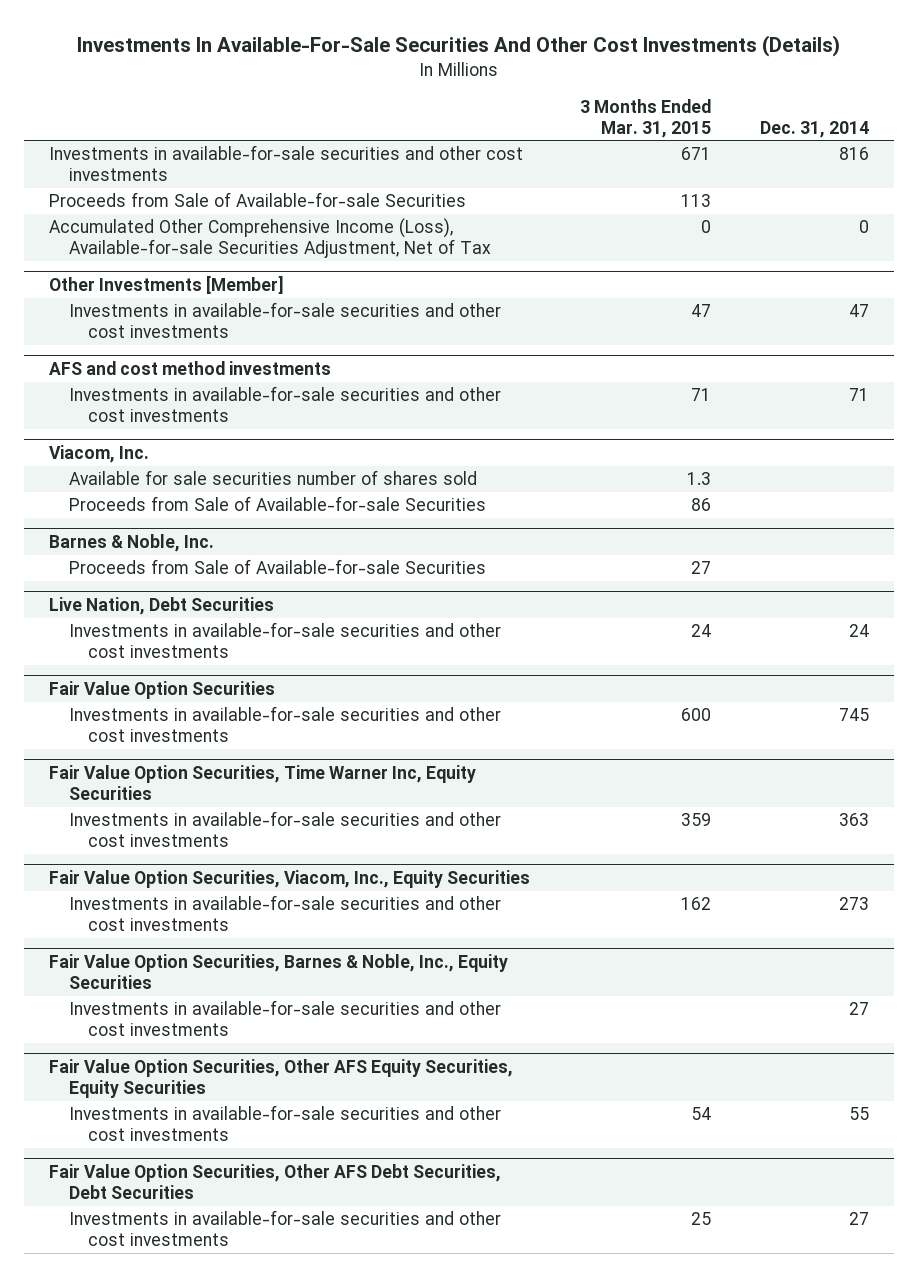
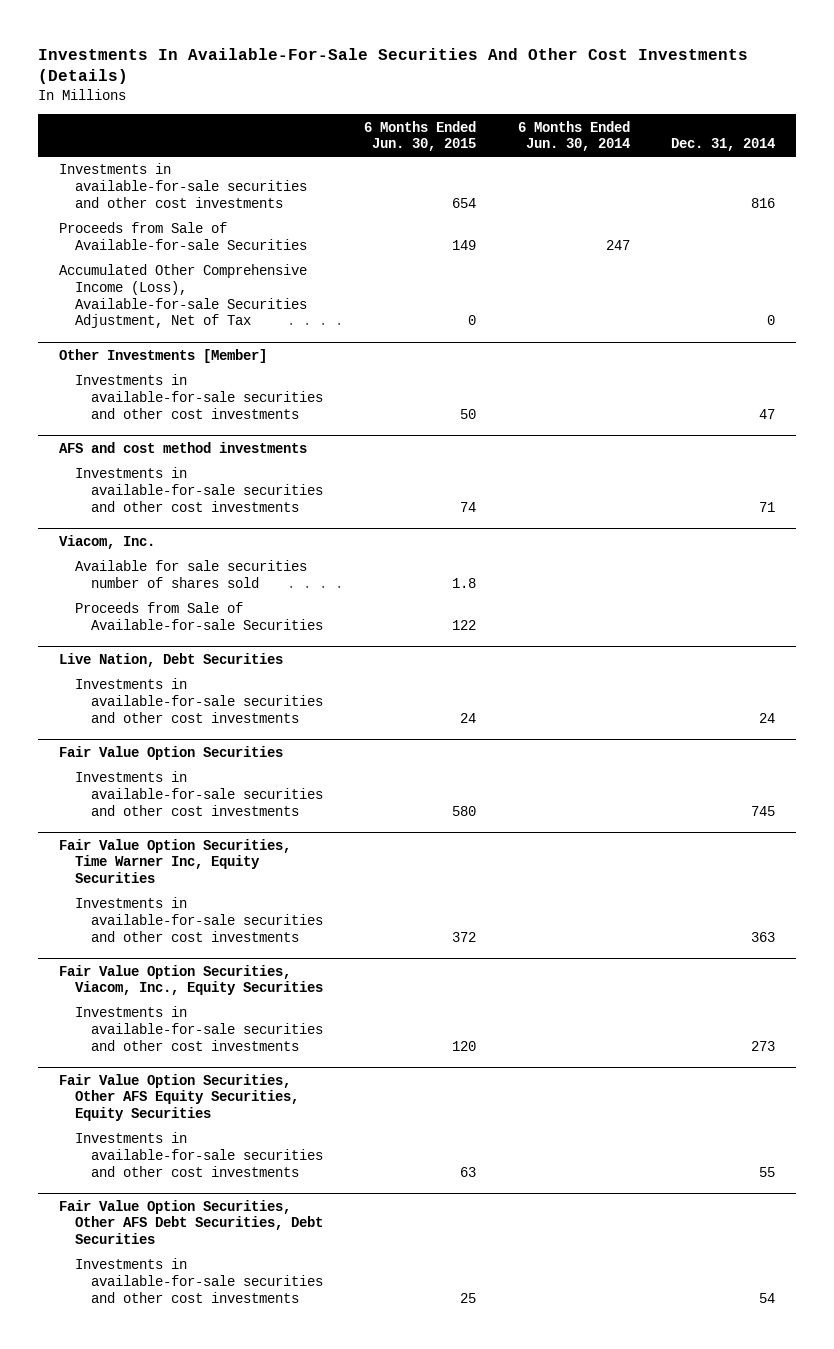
- | 3 Months Ended Mar. 31, 2015 | Dec. 31, 2014
+ | 6 Months Ended Jun. 30, 2015 | 6 Months Ended Jun. 30, 2014 | Dec. 31, 2014
- Barnes & Noble, Inc.
- Proceeds from Sale of Available-for-sale Securities | 27 |
- Fair Value Option Securities, Barnes & Noble, Inc., Equity Securities
- Investments in available-for-sale securities and other cost investments | | 27
@ Fair Value Option Securities, Other AFS Debt Securities, Debt Securities
- Investments in available-for-sale securities and other cost investments | 25 | 27
+ Investments in available-for-sale securities and other cost investments | 25 | | 54

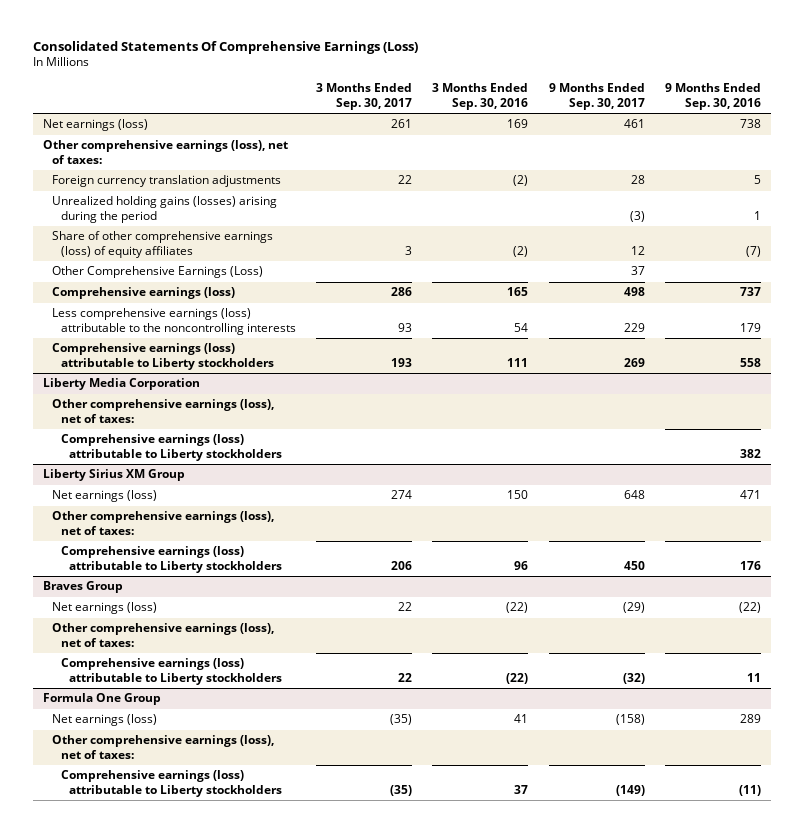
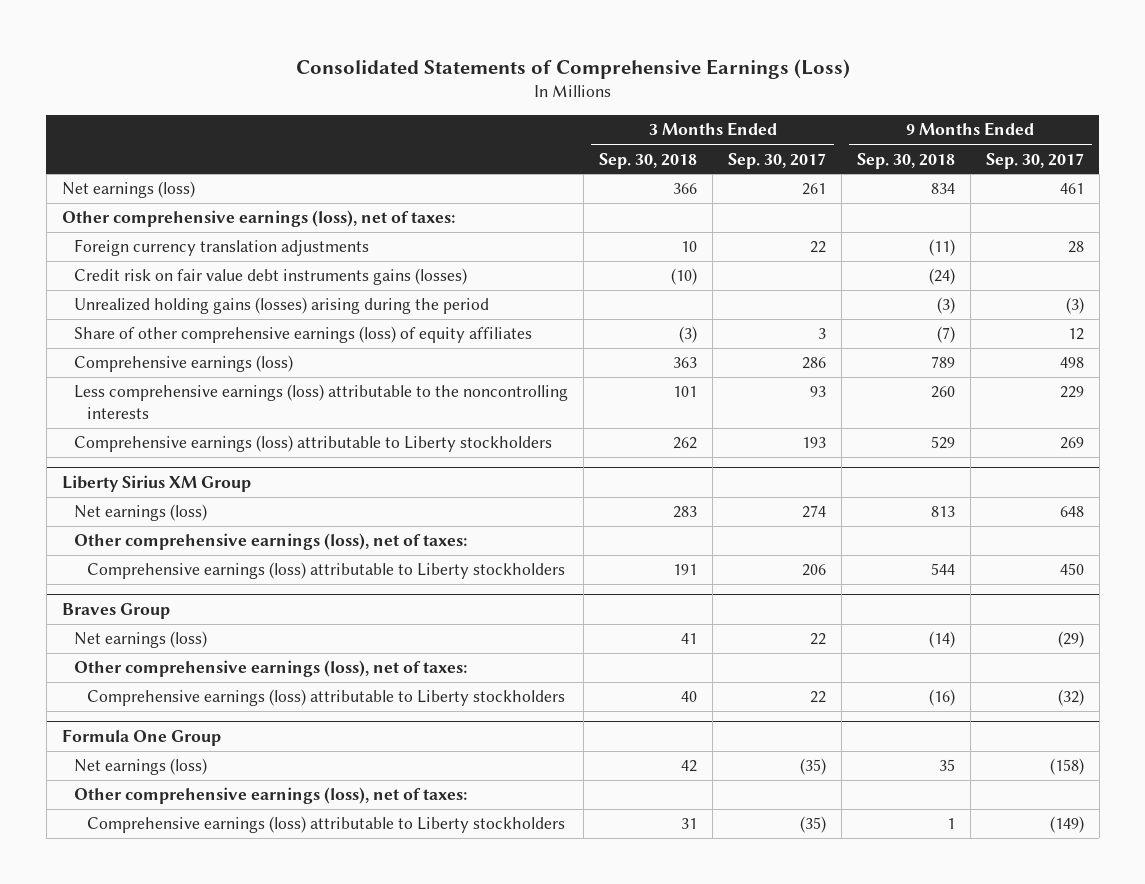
- Consolidated Statements Of Comprehensive Earnings (Loss)
+ Consolidated Statements of Comprehensive Earnings (Loss)
- | 3 Months Ended Sep. 30, 2017 | 3 Months Ended Sep. 30, 2016 | 9 Months Ended Sep. 30, 2017 | 9 Months Ended Sep. 30, 2016
+ | 3 Months Ended Sep. 30, 2018 | 3 Months Ended Sep. 30, 2017 | 9 Months Ended Sep. 30, 2018 | 9 Months Ended Sep. 30, 2017
+ Credit risk on fair value debt instruments gains (losses) | (10) | | (24) |
- Other Comprehensive Earnings (Loss) | | | 37 |
- Liberty Media Corporation
- Other comprehensive earnings (loss), net of taxes:
- Comprehensive earnings (loss) attributable to Liberty stockholders | | | | 382

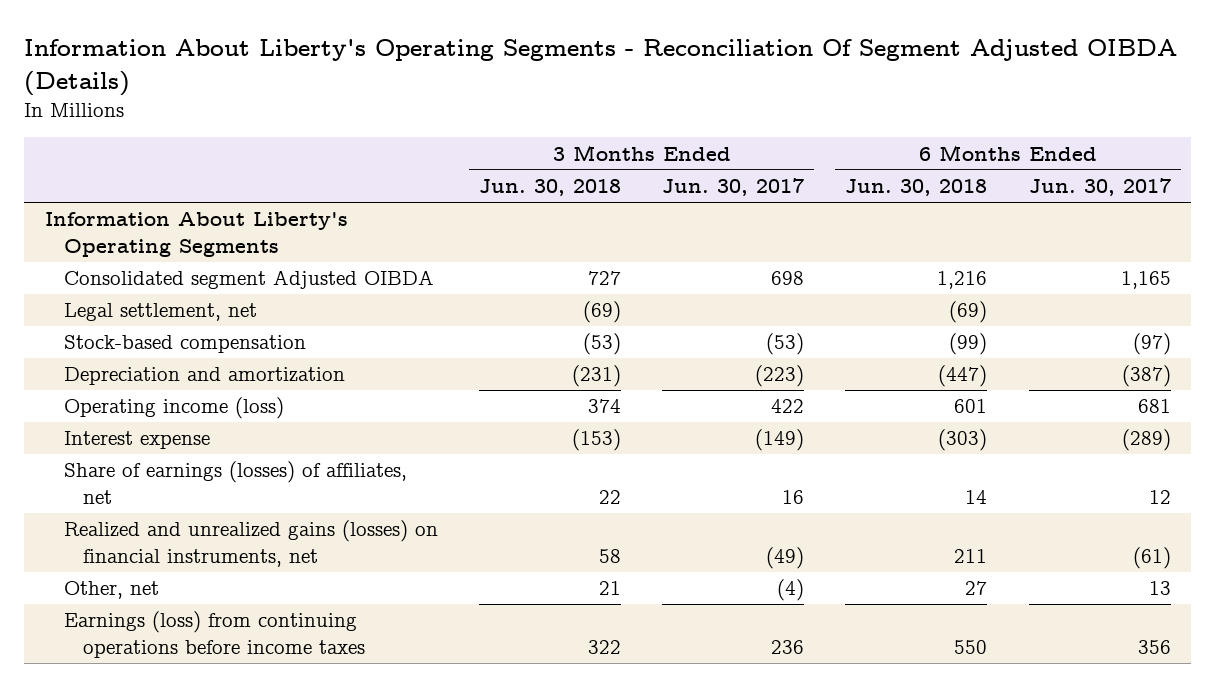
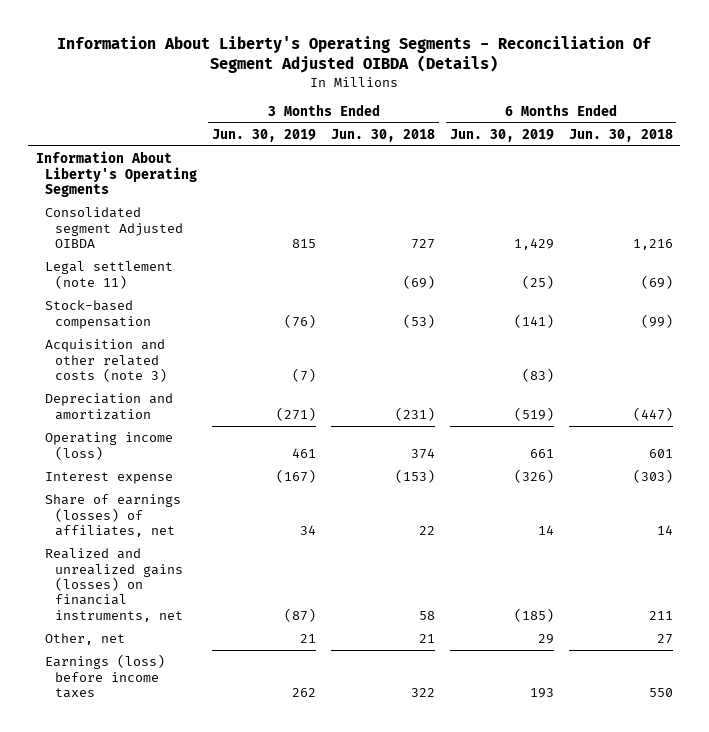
- | 3 Months Ended Jun. 30, 2018 | 3 Months Ended Jun. 30, 2017 | 6 Months Ended Jun. 30, 2018 | 6 Months Ended Jun. 30, 2017
+ | 3 Months Ended Jun. 30, 2019 | 3 Months Ended Jun. 30, 2018 | 6 Months Ended Jun. 30, 2019 | 6 Months Ended Jun. 30, 2018
- Legal settlement, net | (69) | | (69) |
+ Legal settlement (note 11) | | (69) | (25) | (69)
+ Acquisition and other related costs (note 3) | (7) | | (83) |
- Earnings (loss) from continuing operations before income taxes | 322 | 236 | 550 | 356
+ Earnings (loss) before income taxes | 262 | 322 | 193 | 550

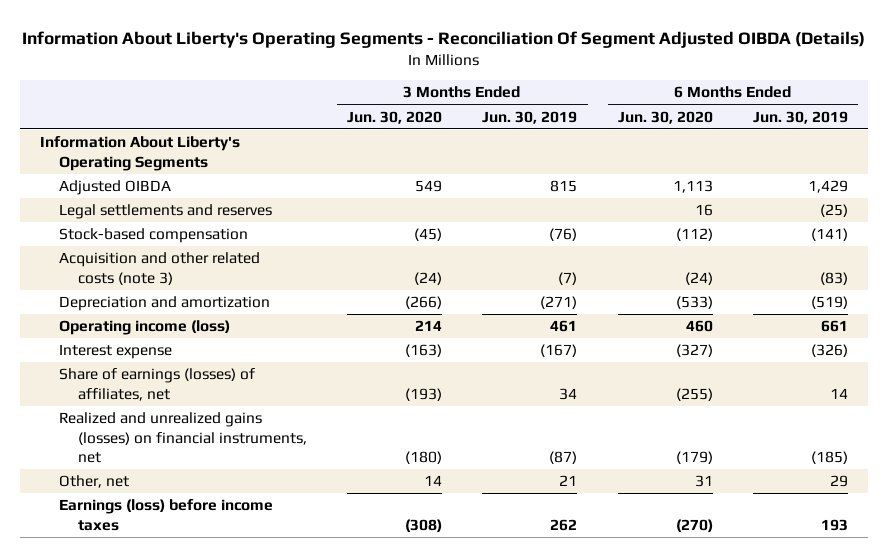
- | 3 Months Ended Jun. 30, 2019 | 3 Months Ended Jun. 30, 2018 | 6 Months Ended Jun. 30, 2019 | 6 Months Ended Jun. 30, 2018
+ | 3 Months Ended Jun. 30, 2020 | 3 Months Ended Jun. 30, 2019 | 6 Months Ended Jun. 30, 2020 | 6 Months Ended Jun. 30, 2019
- Consolidated segment Adjusted OIBDA | 815 | 727 | 1,429 | 1,216
- Legal settlement (note 11) | | (69) | (25) | (69)
+ Adjusted OIBDA | 549 | 815 | 1,113 | 1,429
+ Legal settlements and reserves | | | 16 | (25)

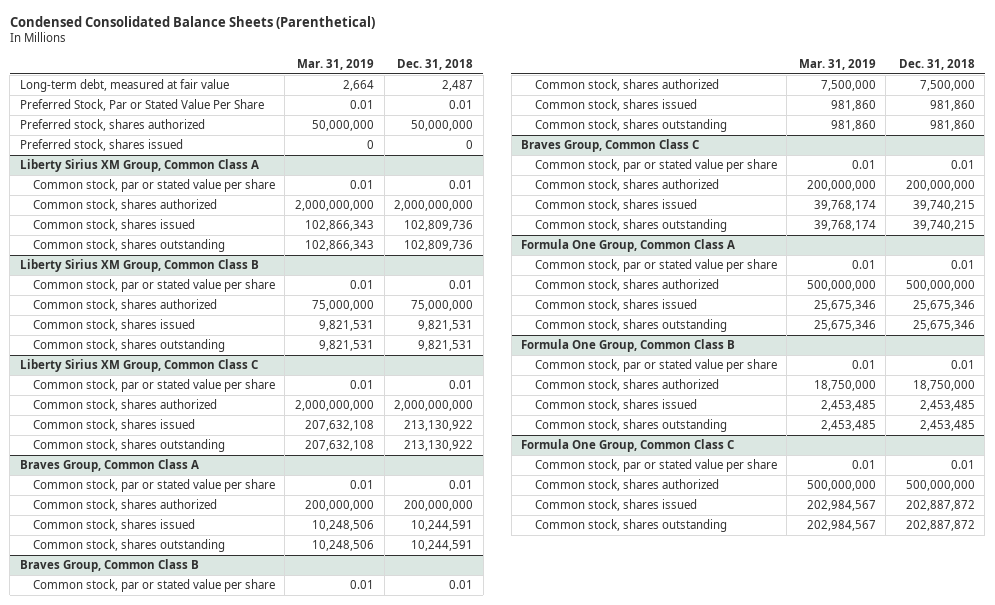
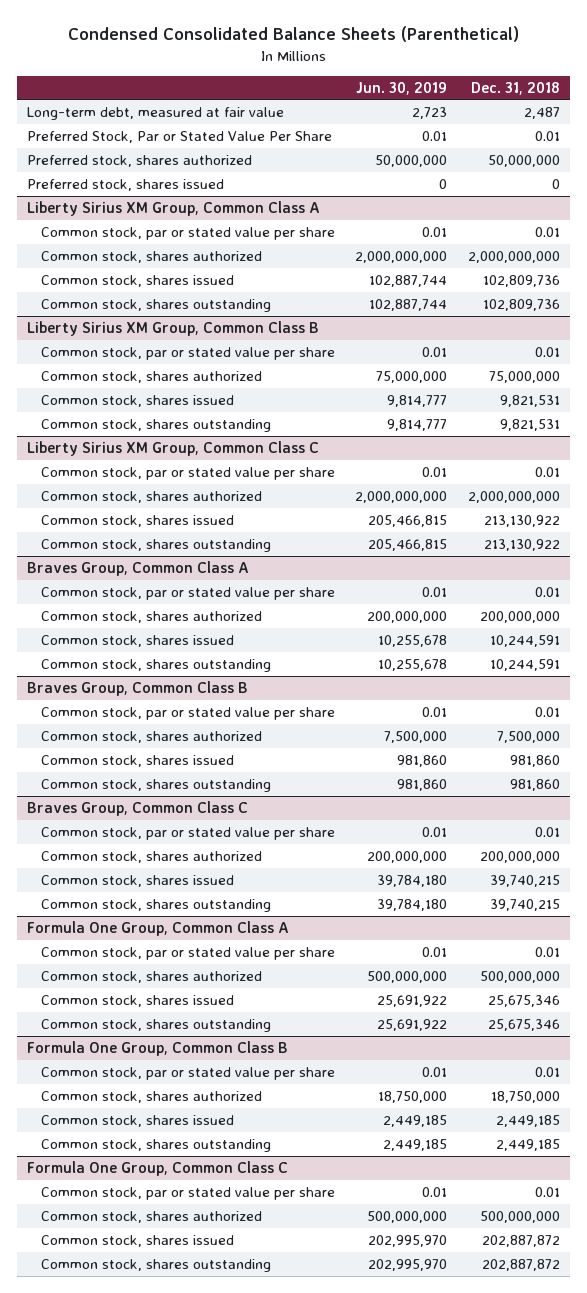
- | Mar. 31, 2019 | Dec. 31, 2018
+ | Jun. 30, 2019 | Dec. 31, 2018
@ Formula One Group, Common Class B
- Common stock, shares issued | 2,453,485 | 2,453,485
- Common stock, shares outstanding | 2,453,485 | 2,453,485
+ Common stock, shares issued | 2,449,185 | 2,449,185
+ Common stock, shares outstanding | 2,449,185 | 2,449,185

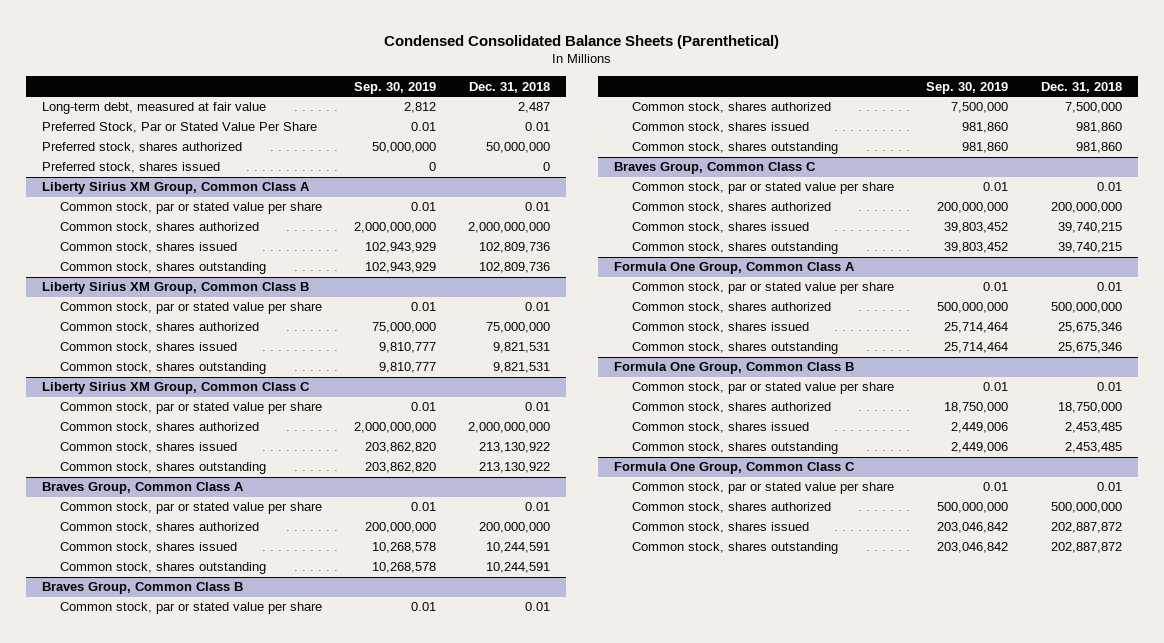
- | Jun. 30, 2019 | Dec. 31, 2018
+ | Sep. 30, 2019 | Dec. 31, 2018
@ Formula One Group, Common Class B
- Common stock, shares issued | 2,449,185 | 2,449,185
- Common stock, shares outstanding | 2,449,185 | 2,449,185
+ Common stock, shares issued | 2,449,006 | 2,453,485
+ Common stock, shares outstanding | 2,449,006 | 2,453,485

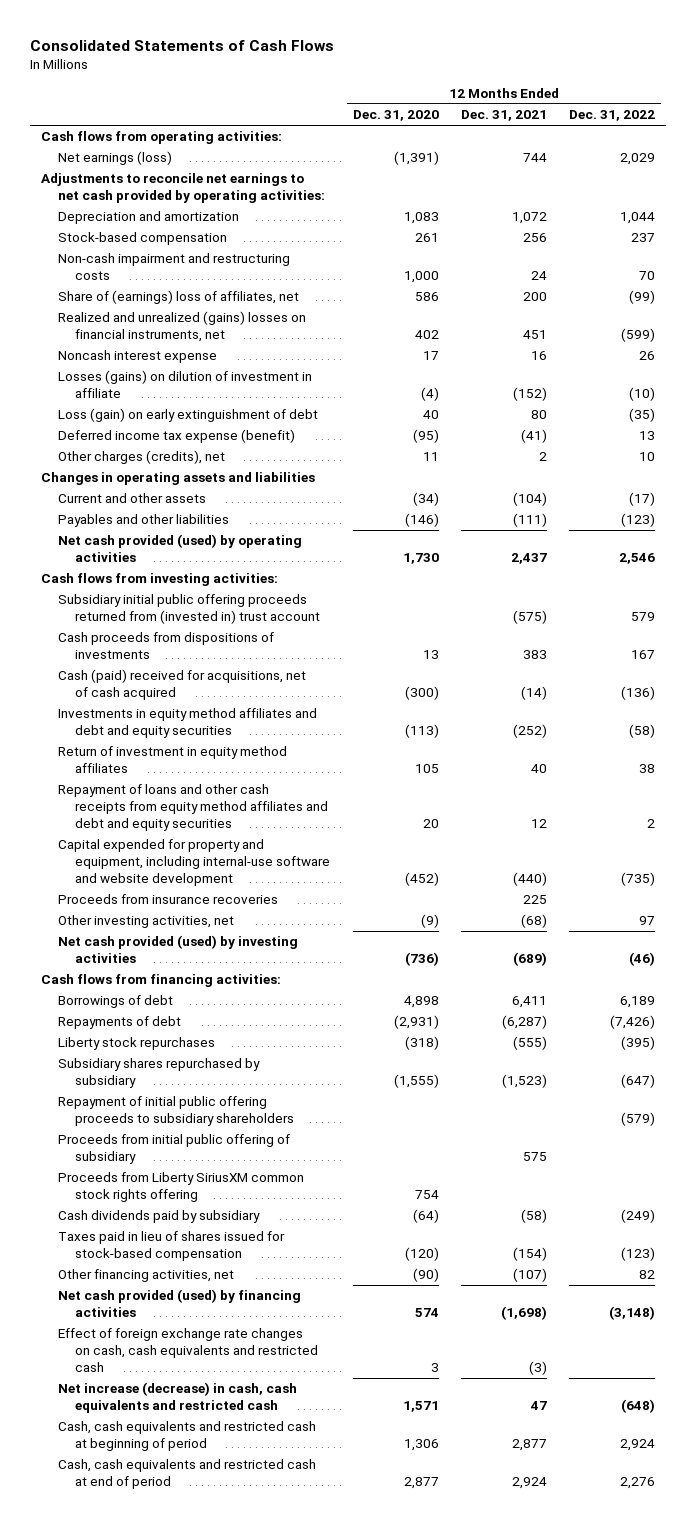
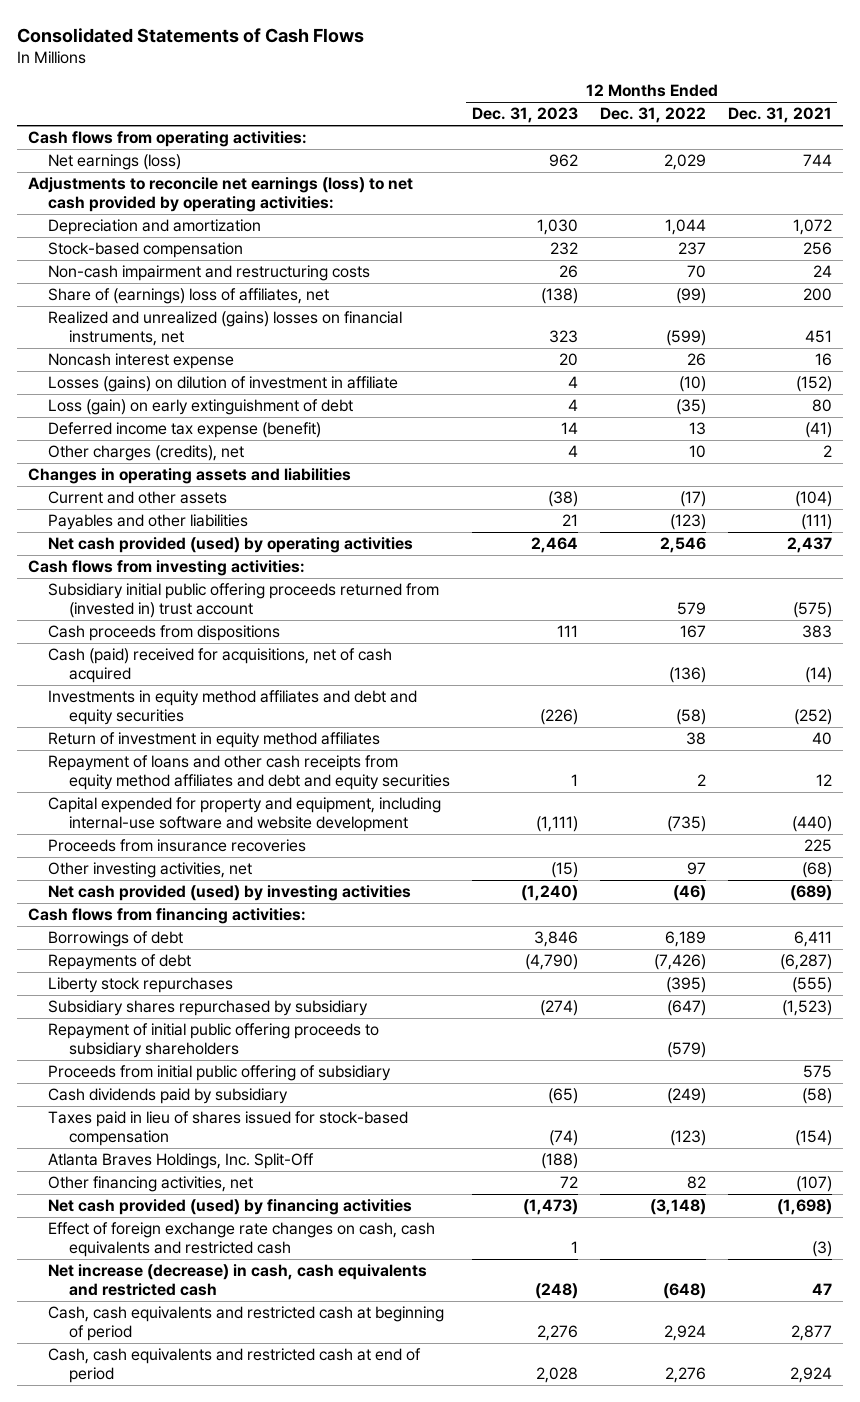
- | 12 Months Ended Dec. 31, 2020 | 12 Months Ended Dec. 31, 2021 | 12 Months Ended Dec. 31, 2022
+ | 12 Months Ended Dec. 31, 2023 | 12 Months Ended Dec. 31, 2022 | 12 Months Ended Dec. 31, 2021
- Adjustments to reconcile net earnings to net cash provided by operating activities:
+ Adjustments to reconcile net earnings (loss) to net cash provided by operating activities:
- Cash proceeds from dispositions of investments | 13 | 383 | 167
+ Cash proceeds from dispositions | 111 | 167 | 383
- Proceeds from Liberty SiriusXM common stock rights offering | 754 | |
+ Atlanta Braves Holdings, Inc. Split-Off | (188) | |

